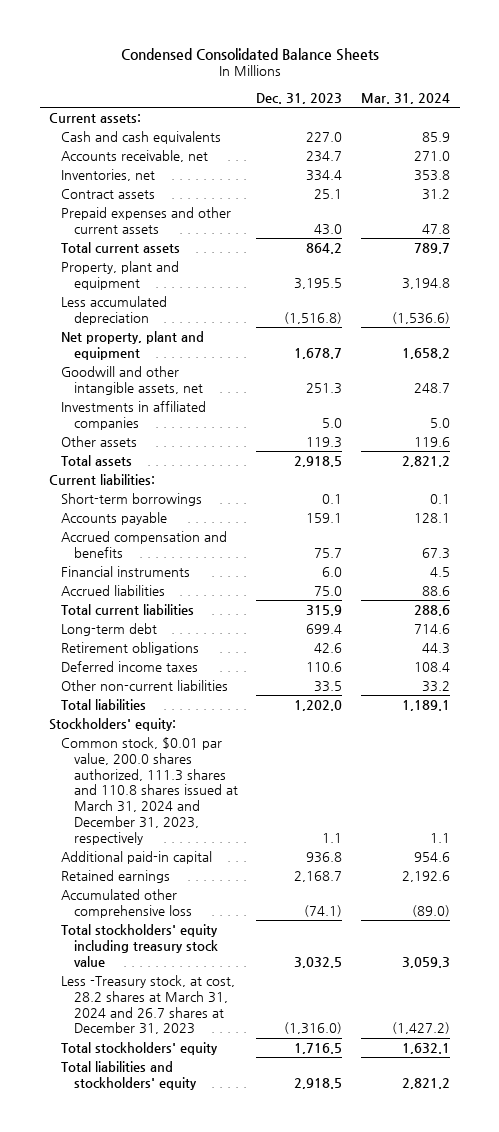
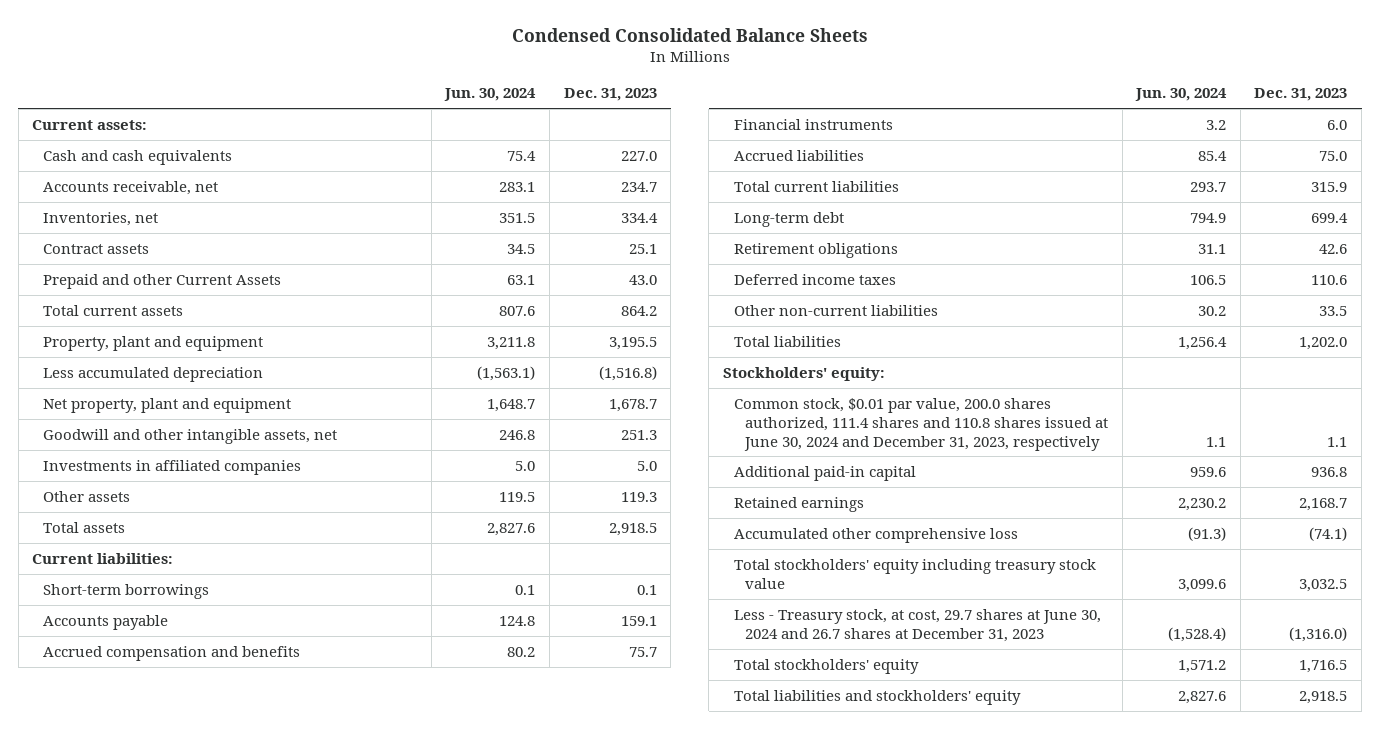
- | Dec. 31, 2023 | Mar. 31, 2024
+ | Jun. 30, 2024 | Dec. 31, 2023
- Prepaid expenses and other current assets | 43.0 | 47.8
+ Prepaid and other Current Assets | 63.1 | 43.0
- Common stock, $0.01 par value, 200.0 shares authorized, 111.3 shares and 110.8 shares issued at March 31, 2024 and December 31, 2023, respectively | 1.1 | 1.1
+ Common stock, $0.01 par value, 200.0 shares authorized, 111.4 shares and 110.8 shares issued at June 30, 2024 and December 31, 2023, respectively | 1.1 | 1.1
- Less -Treasury stock, at cost, 28.2 shares at March 31, 2024 and 26.7 shares at December 31, 2023 | (1,316.0) | (1,427.2)
+ Less - Treasury stock, at cost, 29.7 shares at June 30, 2024 and 26.7 shares at December 31, 2023 | (1,528.4) | (1,316.0)

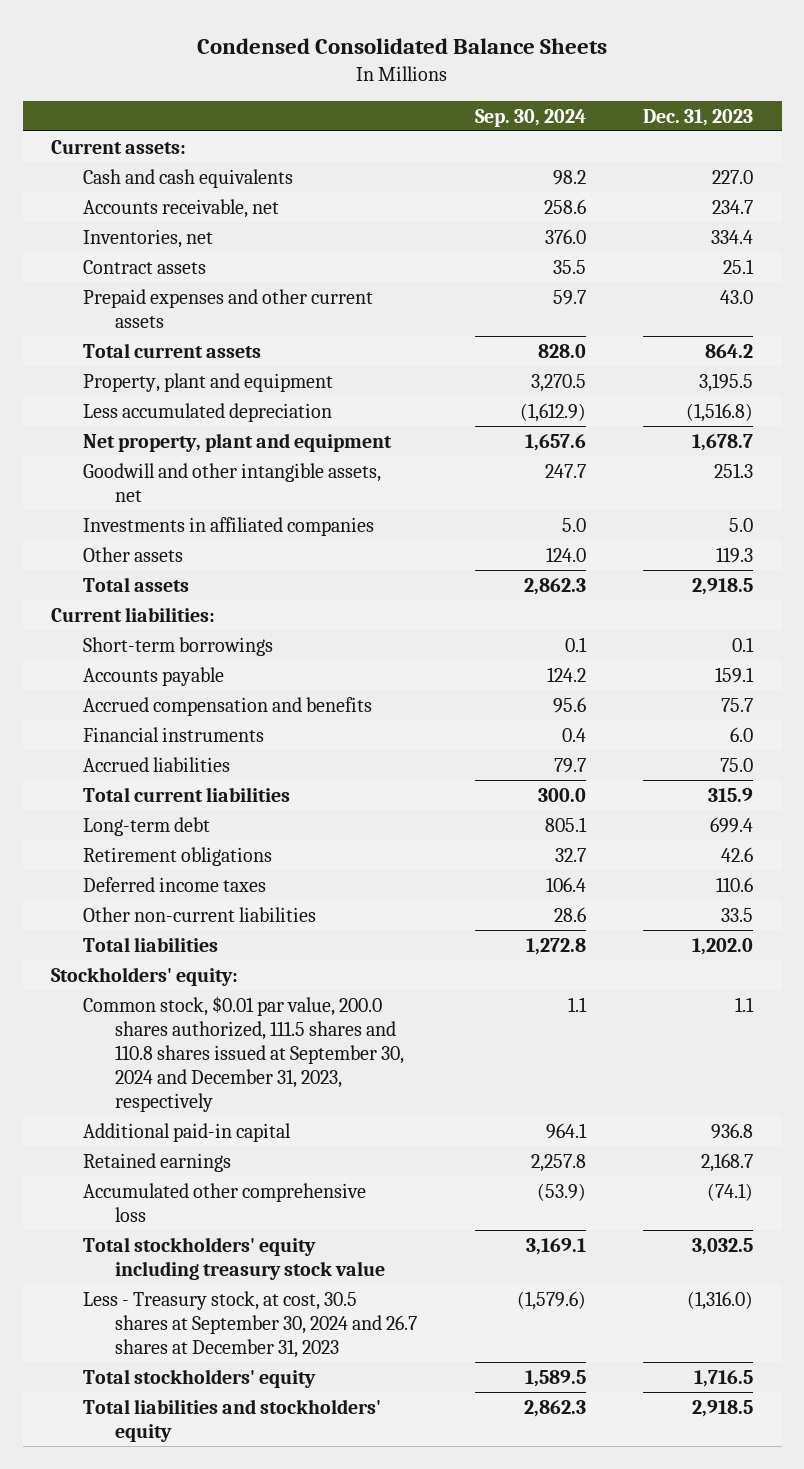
- | Jun. 30, 2024 | Dec. 31, 2023
+ | Sep. 30, 2024 | Dec. 31, 2023
- Prepaid and other Current Assets | 63.1 | 43.0
+ Prepaid expenses and other current assets | 59.7 | 43.0
- Common stock, $0.01 par value, 200.0 shares authorized, 111.4 shares and 110.8 shares issued at June 30, 2024 and December 31, 2023, respectively | 1.1 | 1.1
+ Common stock, $0.01 par value, 200.0 shares authorized, 111.5 shares and 110.8 shares issued at September 30, 2024 and December 31, 2023, respectively | 1.1 | 1.1
- Less - Treasury stock, at cost, 29.7 shares at June 30, 2024 and 26.7 shares at December 31, 2023 | (1,528.4) | (1,316.0)
+ Less - Treasury stock, at cost, 30.5 shares at September 30, 2024 and 26.7 shares at December 31, 2023 | (1,579.6) | (1,316.0)

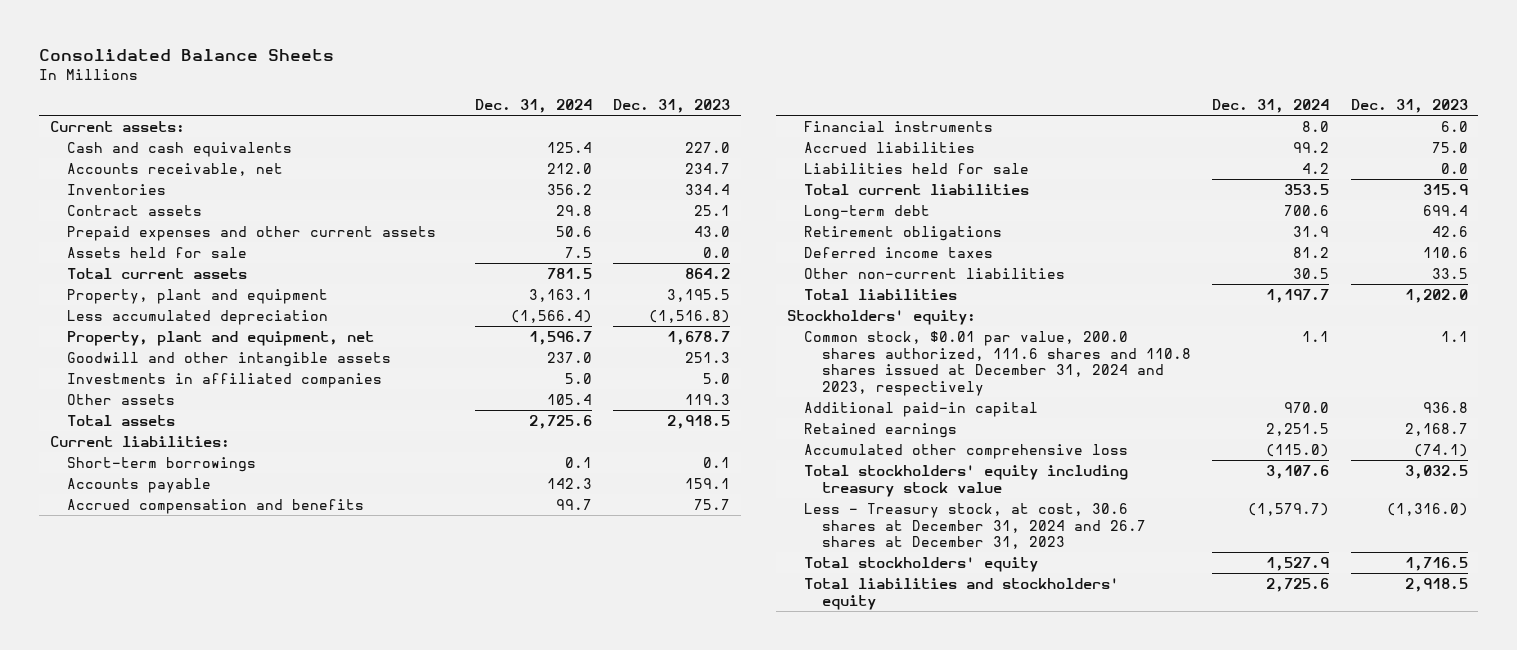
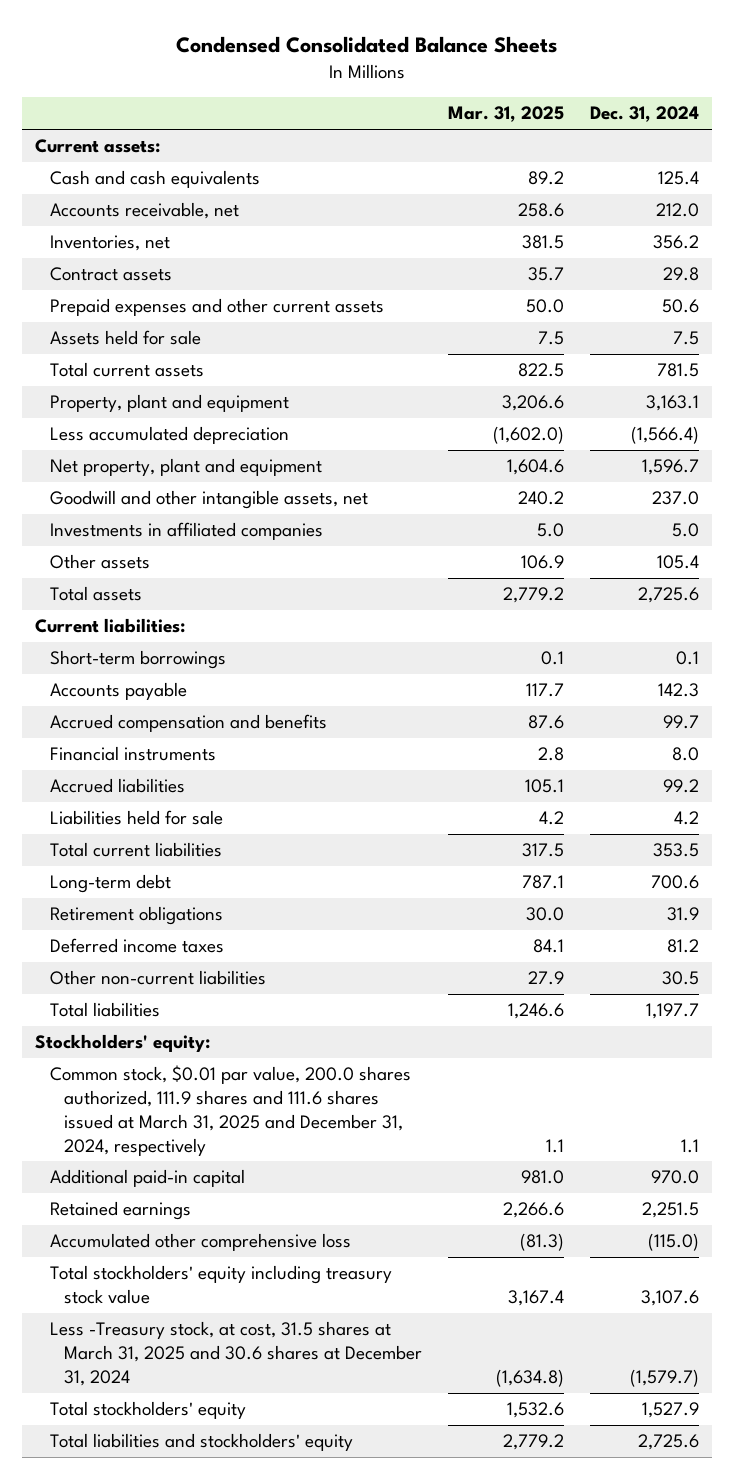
- Consolidated Balance Sheets
+ Condensed Consolidated Balance Sheets
- | Dec. 31, 2024 | Dec. 31, 2023
+ | Mar. 31, 2025 | Dec. 31, 2024
- Inventories | 356.2 | 334.4
+ Inventories, net | 381.5 | 356.2
- Property, plant and equipment, net | 1,596.7 | 1,678.7
- Goodwill and other intangible assets | 237.0 | 251.3
+ Net property, plant and equipment | 1,604.6 | 1,596.7
+ Goodwill and other intangible assets, net | 240.2 | 237.0
- Common stock, $0.01 par value, 200.0 shares authorized, 111.6 shares and 110.8 shares issued at December 31, 2024 and 2023, respectively | 1.1 | 1.1
+ Common stock, $0.01 par value, 200.0 shares authorized, 111.9 shares and 111.6 shares issued at March 31, 2025 and December 31, 2024, respectively | 1.1 | 1.1
- Less - Treasury stock, at cost, 30.6 shares at December 31, 2024 and 26.7 shares at December 31, 2023 | (1,579.7) | (1,316.0)
+ Less -Treasury stock, at cost, 31.5 shares at March 31, 2025 and 30.6 shares at December 31, 2024 | (1,634.8) | (1,579.7)

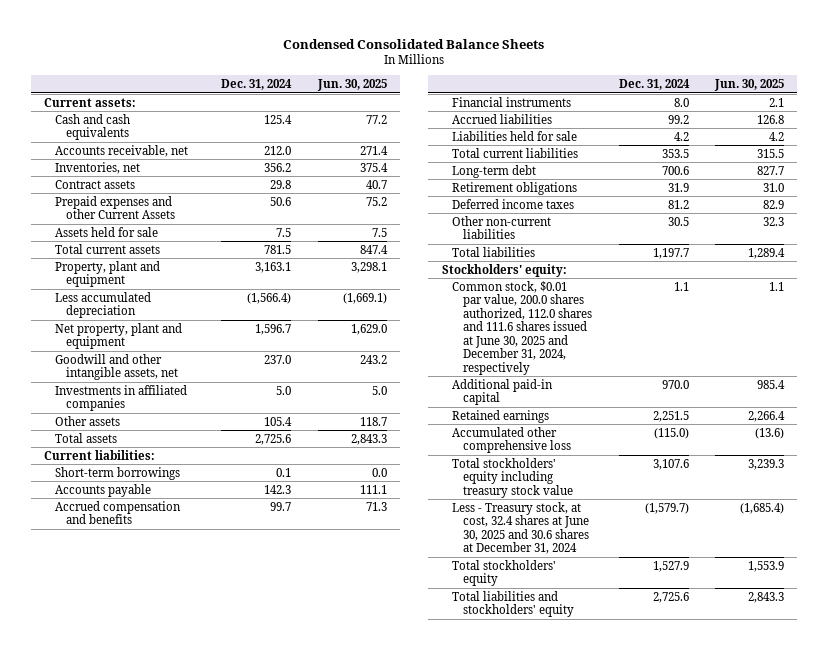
- | Mar. 31, 2025 | Dec. 31, 2024
+ | Dec. 31, 2024 | Jun. 30, 2025
- Prepaid expenses and other current assets | 50.0 | 50.6
+ Prepaid expenses and other Current Assets | 50.6 | 75.2
- Common stock, $0.01 par value, 200.0 shares authorized, 111.9 shares and 111.6 shares issued at March 31, 2025 and December 31, 2024, respectively | 1.1 | 1.1
+ Common stock, $0.01 par value, 200.0 shares authorized, 112.0 shares and 111.6 shares issued at June 30, 2025 and December 31, 2024, respectively | 1.1 | 1.1
- Less -Treasury stock, at cost, 31.5 shares at March 31, 2025 and 30.6 shares at December 31, 2024 | (1,634.8) | (1,579.7)
+ Less - Treasury stock, at cost, 32.4 shares at June 30, 2025 and 30.6 shares at December 31, 2024 | (1,579.7) | (1,685.4)

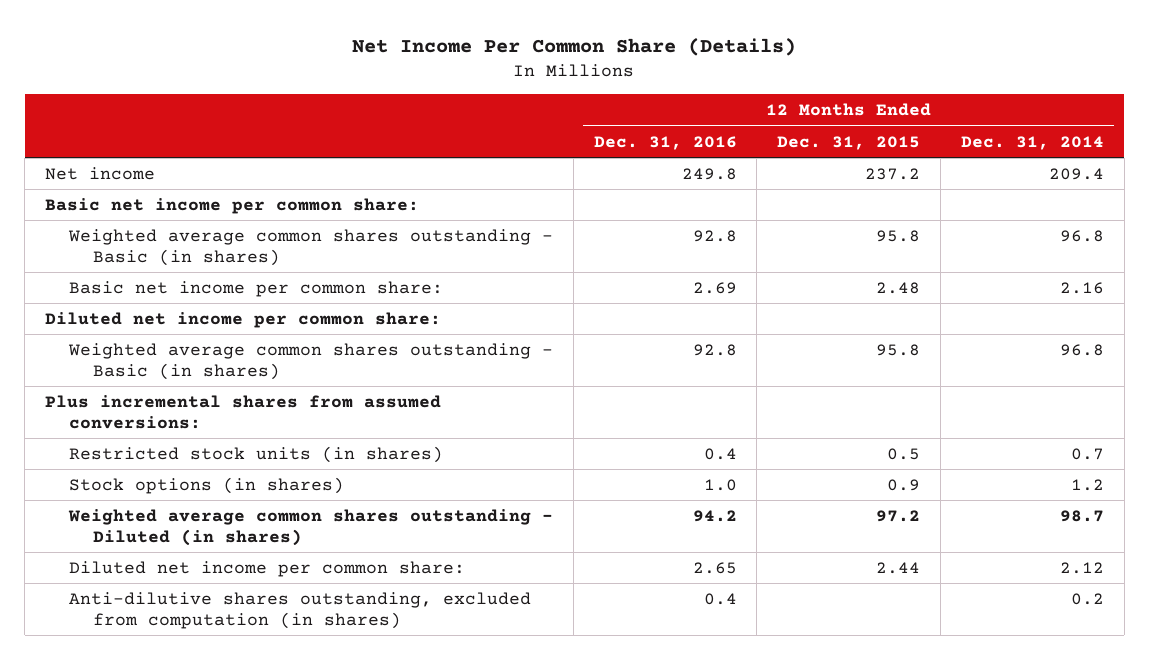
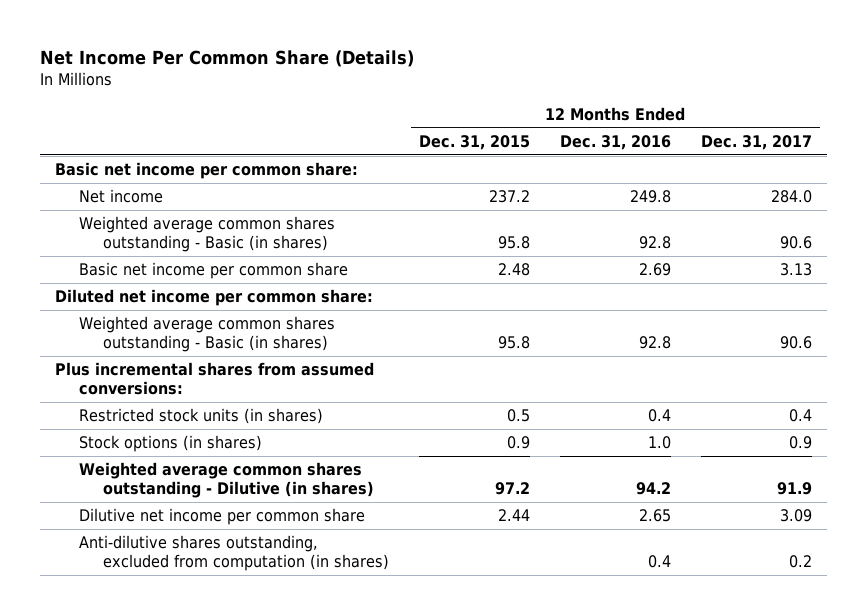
- | 12 Months Ended Dec. 31, 2016 | 12 Months Ended Dec. 31, 2015 | 12 Months Ended Dec. 31, 2014
+ | 12 Months Ended Dec. 31, 2015 | 12 Months Ended Dec. 31, 2016 | 12 Months Ended Dec. 31, 2017
moved down: Net income | 237.2 | 249.8 | 284.0
- Basic net income per common share: | 2.69 | 2.48 | 2.16
+ Basic net income per common share | 2.48 | 2.69 | 3.13
- Weighted average common shares outstanding - Diluted (in shares) | 94.2 | 97.2 | 98.7
- Diluted net income per common share: | 2.65 | 2.44 | 2.12
+ Weighted average common shares outstanding - Dilutive (in shares) | 97.2 | 94.2 | 91.9
+ Dilutive net income per common share | 2.44 | 2.65 | 3.09

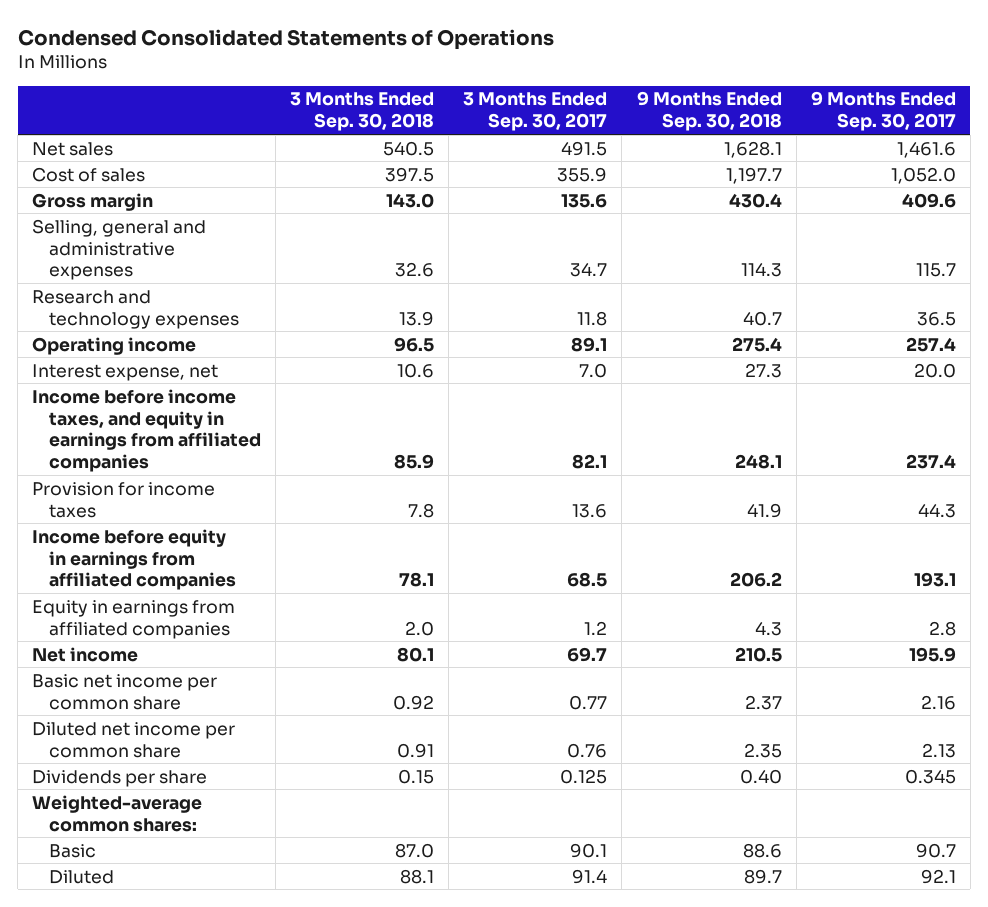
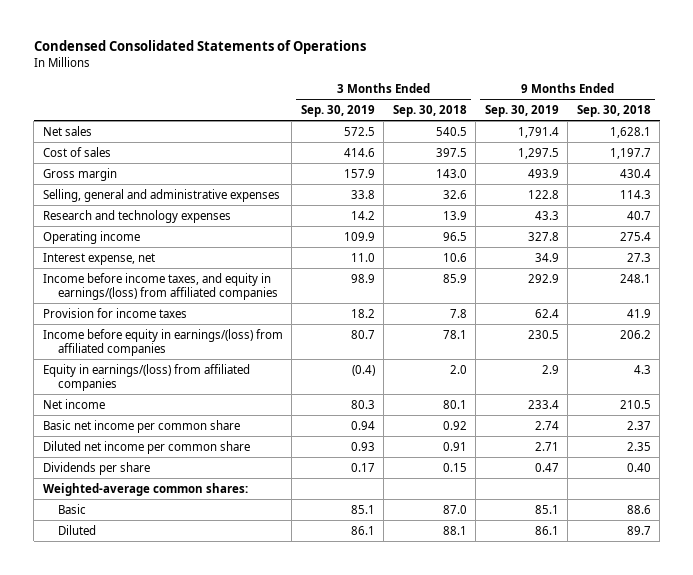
- | 3 Months Ended Sep. 30, 2018 | 3 Months Ended Sep. 30, 2017 | 9 Months Ended Sep. 30, 2018 | 9 Months Ended Sep. 30, 2017
+ | 3 Months Ended Sep. 30, 2019 | 3 Months Ended Sep. 30, 2018 | 9 Months Ended Sep. 30, 2019 | 9 Months Ended Sep. 30, 2018
- Income before income taxes, and equity in earnings from affiliated companies | 85.9 | 82.1 | 248.1 | 237.4
+ Income before income taxes, and equity in earnings/(loss) from affiliated companies | 98.9 | 85.9 | 292.9 | 248.1
- Income before equity in earnings from affiliated companies | 78.1 | 68.5 | 206.2 | 193.1
- Equity in earnings from affiliated companies | 2.0 | 1.2 | 4.3 | 2.8
+ Income before equity in earnings/(loss) from affiliated companies | 80.7 | 78.1 | 230.5 | 206.2
+ Equity in earnings/(loss) from affiliated companies | (0.4) | 2.0 | 2.9 | 4.3

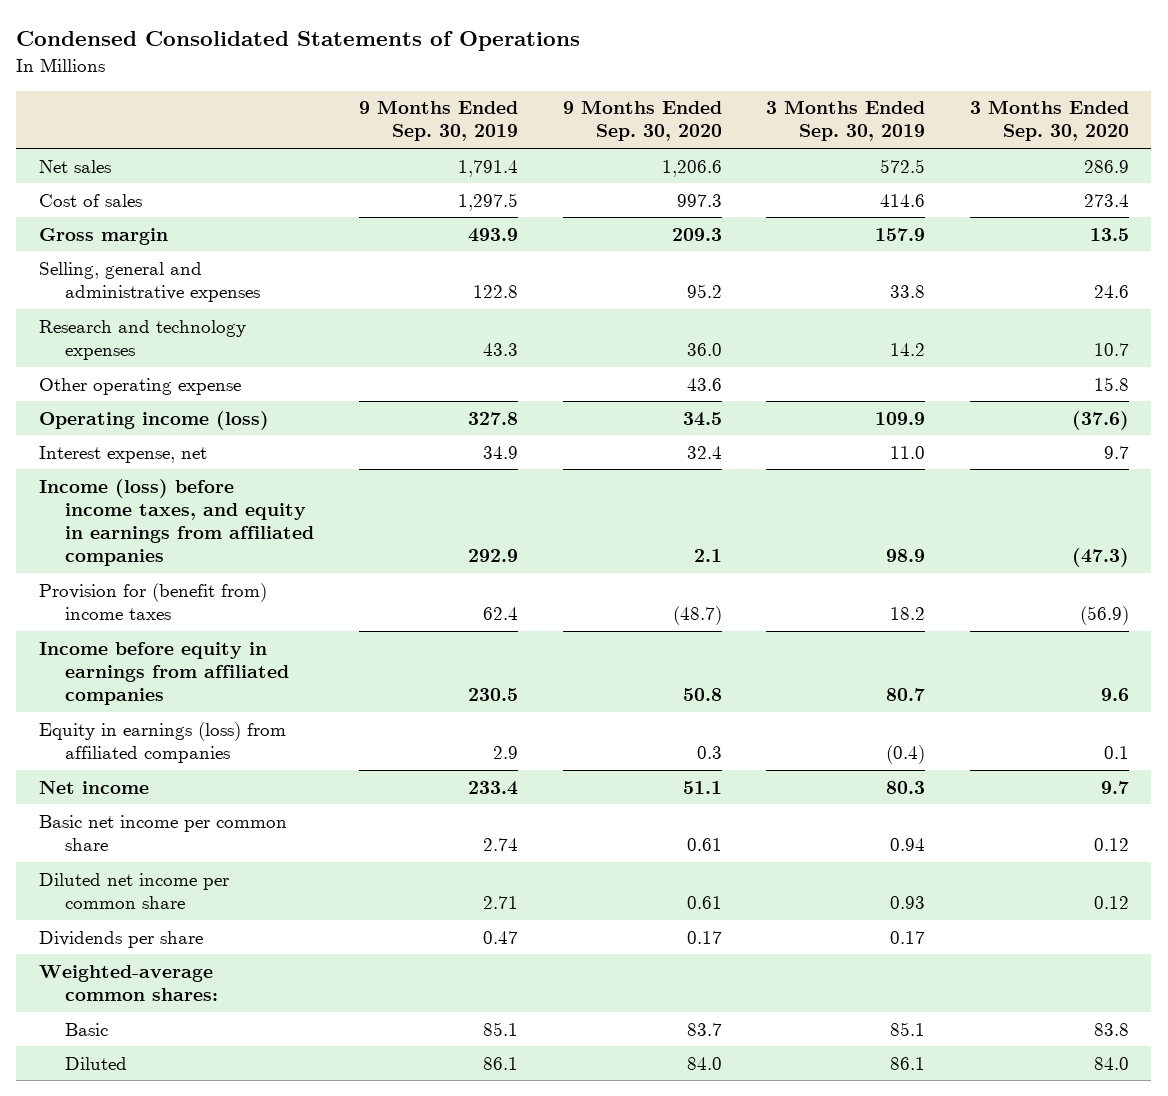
- | 3 Months Ended Sep. 30, 2019 | 3 Months Ended Sep. 30, 2018 | 9 Months Ended Sep. 30, 2019 | 9 Months Ended Sep. 30, 2018
+ | 9 Months Ended Sep. 30, 2019 | 9 Months Ended Sep. 30, 2020 | 3 Months Ended Sep. 30, 2019 | 3 Months Ended Sep. 30, 2020
- Operating income | 109.9 | 96.5 | 327.8 | 275.4
+ Other operating expense | | 43.6 | | 15.8
+ Operating income (loss) | 327.8 | 34.5 | 109.9 | (37.6)
- Income before income taxes, and equity in earnings/(loss) from affiliated companies | 98.9 | 85.9 | 292.9 | 248.1
- Provision for income taxes | 18.2 | 7.8 | 62.4 | 41.9
- Income before equity in earnings/(loss) from affiliated companies | 80.7 | 78.1 | 230.5 | 206.2
- Equity in earnings/(loss) from affiliated companies | (0.4) | 2.0 | 2.9 | 4.3
+ Income (loss) before income taxes, and equity in earnings from affiliated companies | 292.9 | 2.1 | 98.9 | (47.3)
+ Provision for (benefit from) income taxes | 62.4 | (48.7) | 18.2 | (56.9)
+ Income before equity in earnings from affiliated companies | 230.5 | 50.8 | 80.7 | 9.6
+ Equity in earnings (loss) from affiliated companies | 2.9 | 0.3 | (0.4) | 0.1

